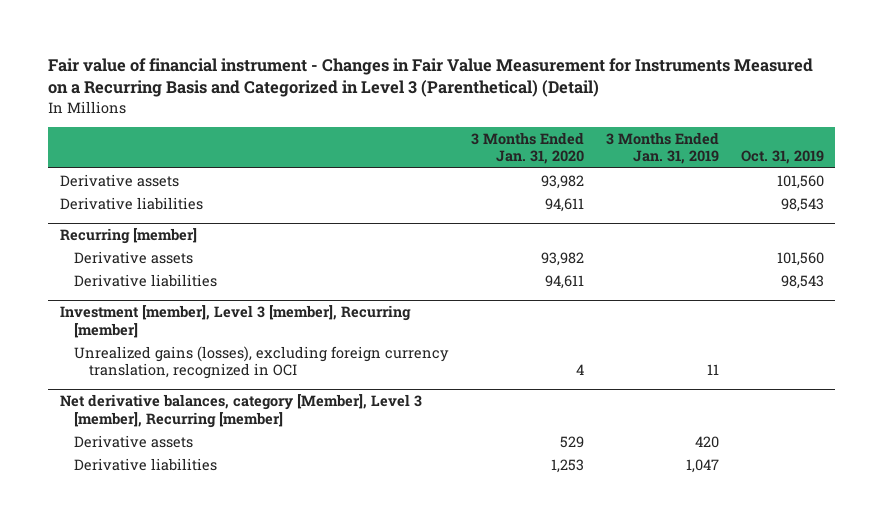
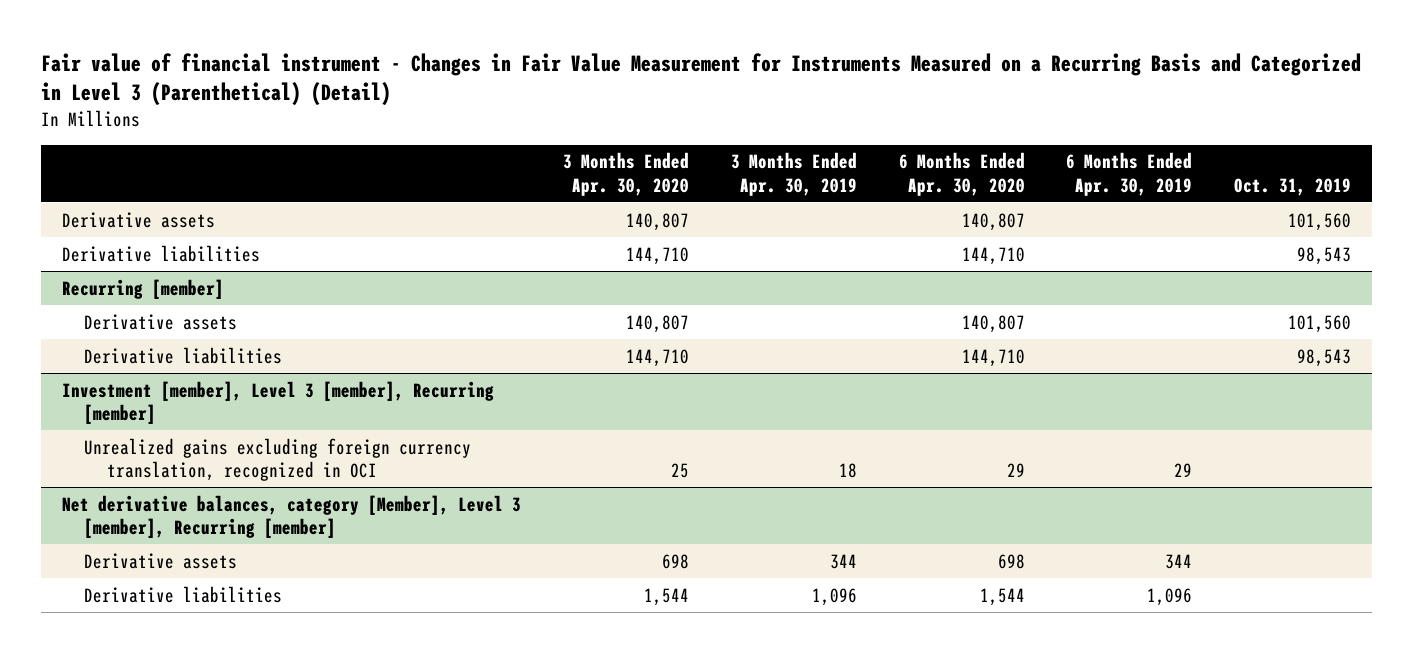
- | 3 Months Ended Jan. 31, 2020 | 3 Months Ended Jan. 31, 2019 | Oct. 31, 2019
+ | 3 Months Ended Apr. 30, 2020 | 3 Months Ended Apr. 30, 2019 | 6 Months Ended Apr. 30, 2020 | 6 Months Ended Apr. 30, 2019 | Oct. 31, 2019
@ Investment [member], Level 3 [member], Recurring [member]
- Unrealized gains (losses), excluding foreign currency translation, recognized in OCI | 4 | 11 |
+ Unrealized gains excluding foreign currency translation, recognized in OCI | 25 | 18 | 29 | 29 |

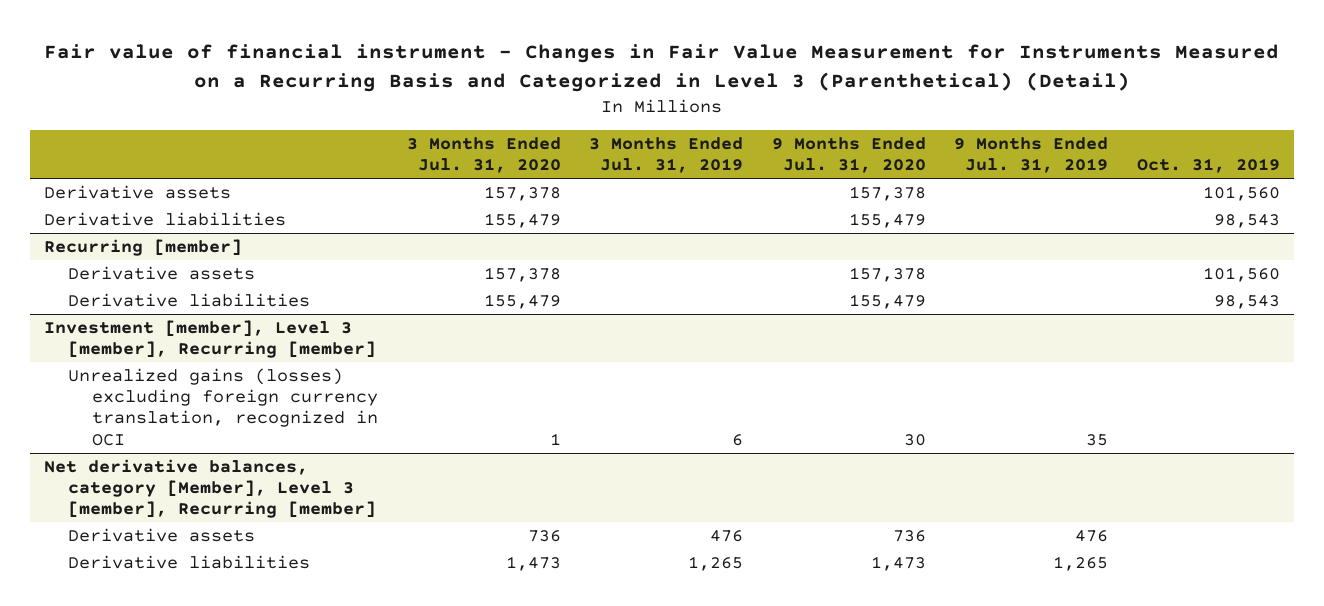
- | 3 Months Ended Apr. 30, 2020 | 3 Months Ended Apr. 30, 2019 | 6 Months Ended Apr. 30, 2020 | 6 Months Ended Apr. 30, 2019 | Oct. 31, 2019
+ | 3 Months Ended Jul. 31, 2020 | 3 Months Ended Jul. 31, 2019 | 9 Months Ended Jul. 31, 2020 | 9 Months Ended Jul. 31, 2019 | Oct. 31, 2019
@ Investment [member], Level 3 [member], Recurring [member]
- Unrealized gains excluding foreign currency translation, recognized in OCI | 25 | 18 | 29 | 29 |
+ Unrealized gains (losses) excluding foreign currency translation, recognized in OCI | 1 | 6 | 30 | 35 |

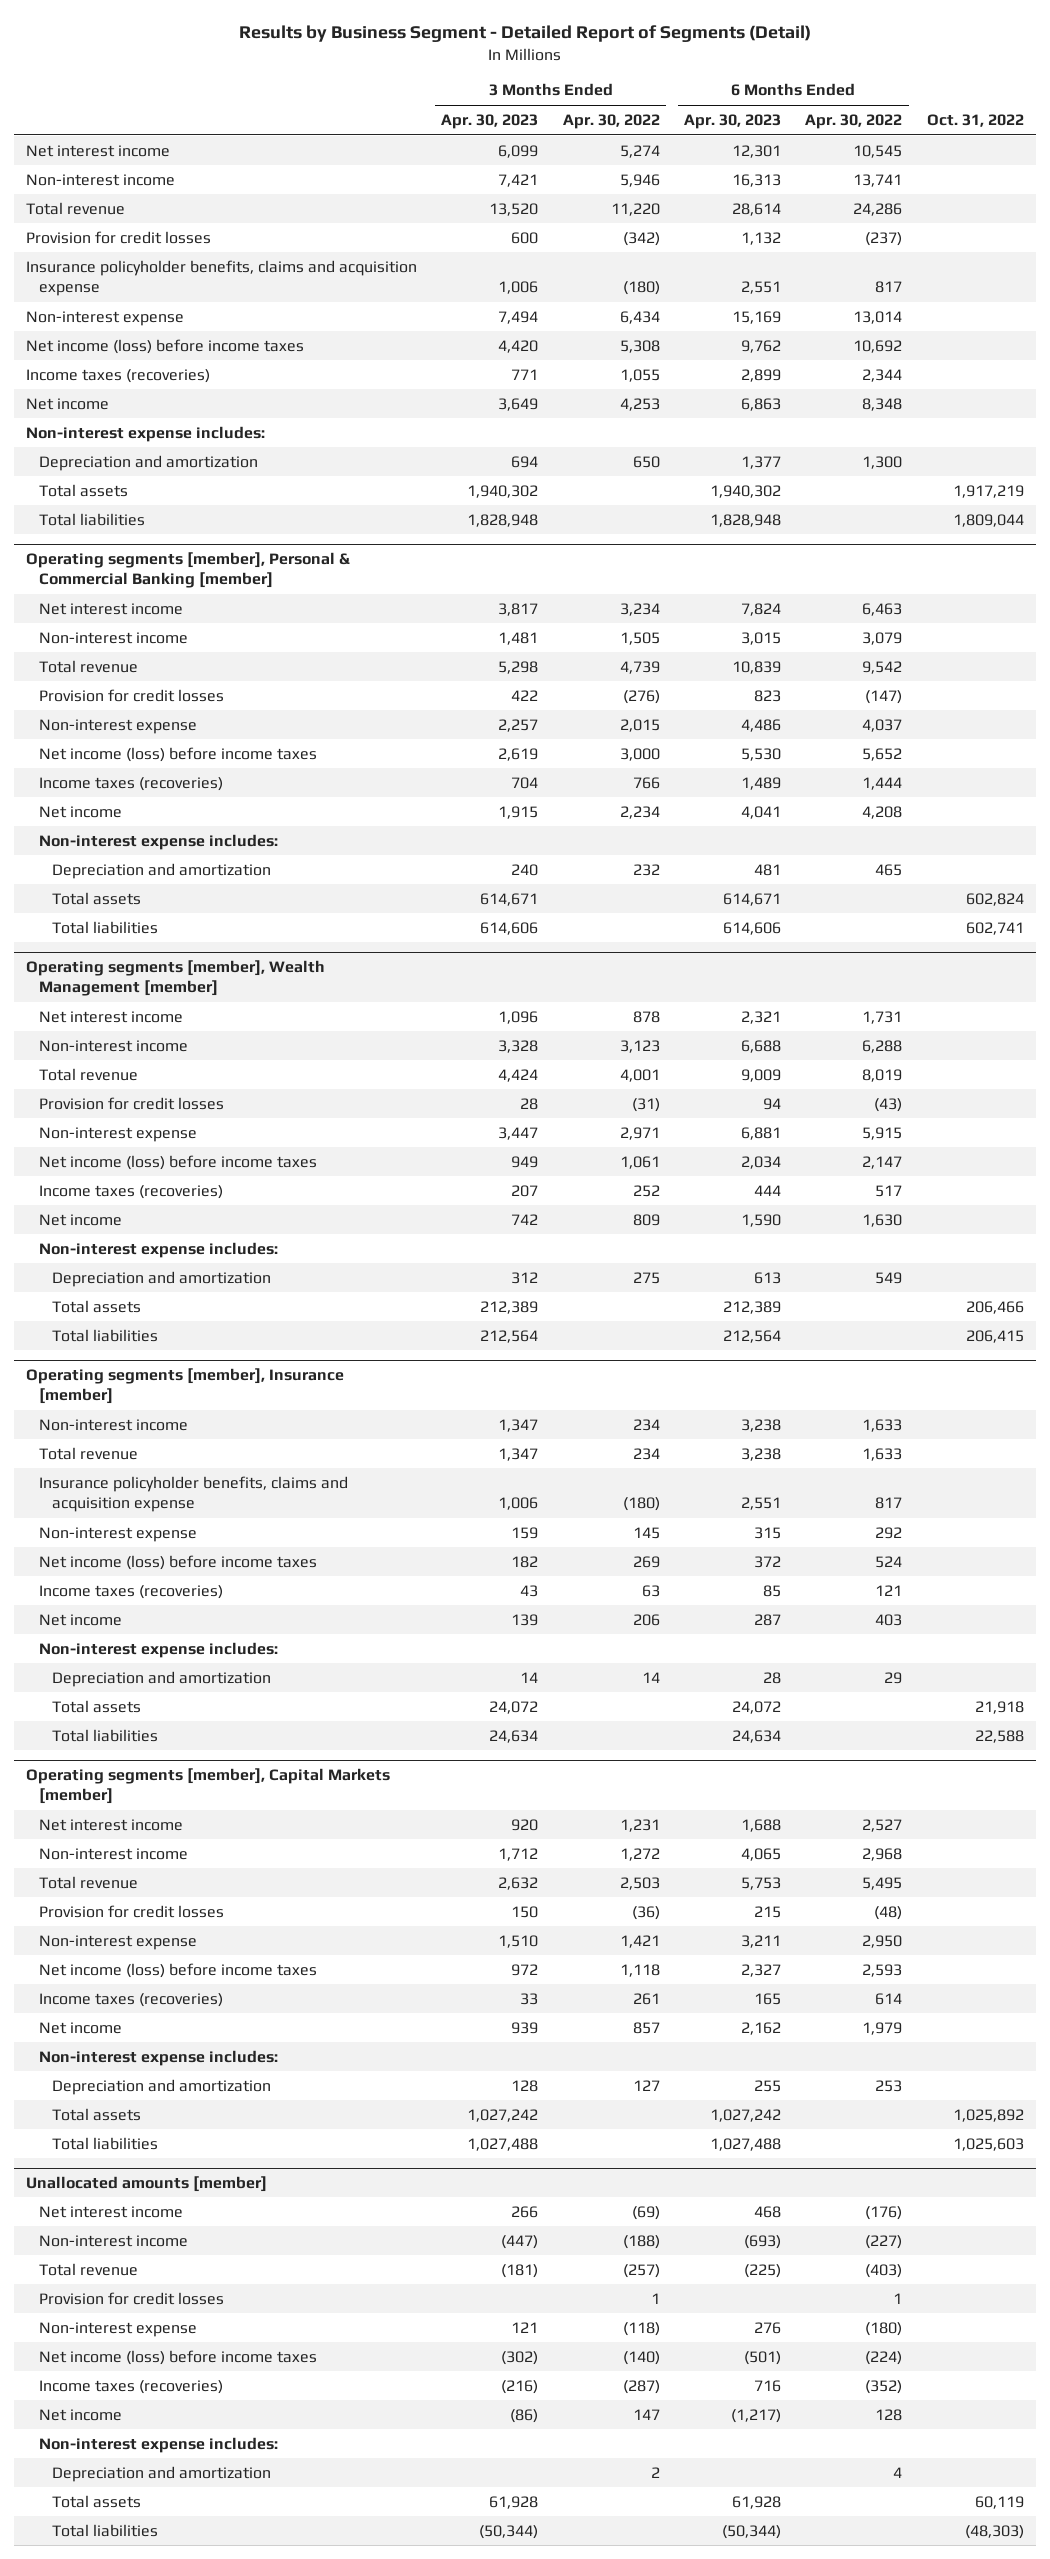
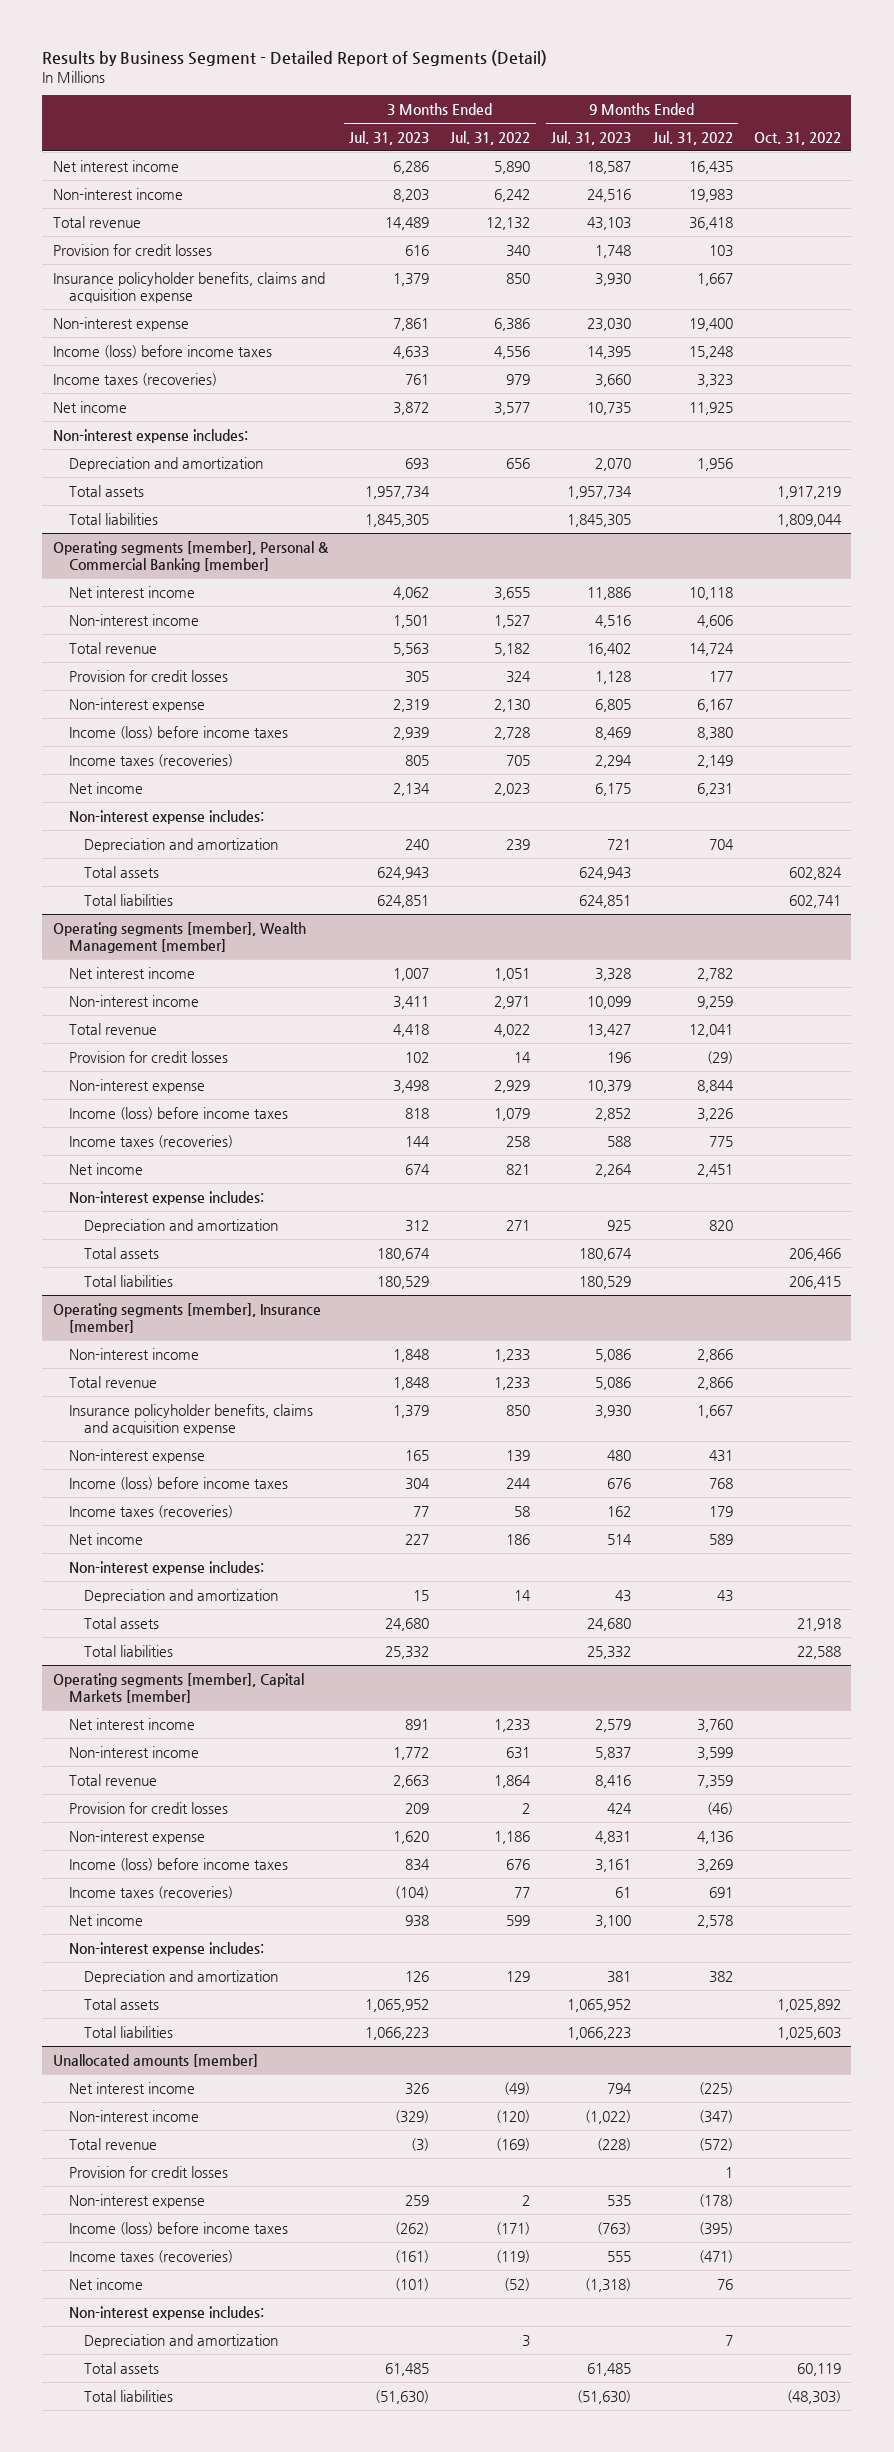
- | 3 Months Ended Apr. 30, 2023 | 3 Months Ended Apr. 30, 2022 | 6 Months Ended Apr. 30, 2023 | 6 Months Ended Apr. 30, 2022 | Oct. 31, 2022
+ | 3 Months Ended Jul. 31, 2023 | 3 Months Ended Jul. 31, 2022 | 9 Months Ended Jul. 31, 2023 | 9 Months Ended Jul. 31, 2022 | Oct. 31, 2022
- Net income (loss) before income taxes | 4,420 | 5,308 | 9,762 | 10,692 |
+ Income (loss) before income taxes | 4,633 | 4,556 | 14,395 | 15,248 |
@ Operating segments [member], Personal & Commercial Banking [member]
- Net income (loss) before income taxes | 2,619 | 3,000 | 5,530 | 5,652 |
+ Income (loss) before income taxes | 2,939 | 2,728 | 8,469 | 8,380 |
@ Operating segments [member], Wealth Management [member]
- Net income (loss) before income taxes | 949 | 1,061 | 2,034 | 2,147 |
+ Income (loss) before income taxes | 818 | 1,079 | 2,852 | 3,226 |
@ Operating segments [member], Insurance [member]
- Net income (loss) before income taxes | 182 | 269 | 372 | 524 |
+ Income (loss) before income taxes | 304 | 244 | 676 | 768 |
@ Operating segments [member], Capital Markets [member]
- Net income (loss) before income taxes | 972 | 1,118 | 2,327 | 2,593 |
+ Income (loss) before income taxes | 834 | 676 | 3,161 | 3,269 |
@ Unallocated amounts [member]
- Net income (loss) before income taxes | (302) | (140) | (501) | (224) |
+ Income (loss) before income taxes | (262) | (171) | (763) | (395) |

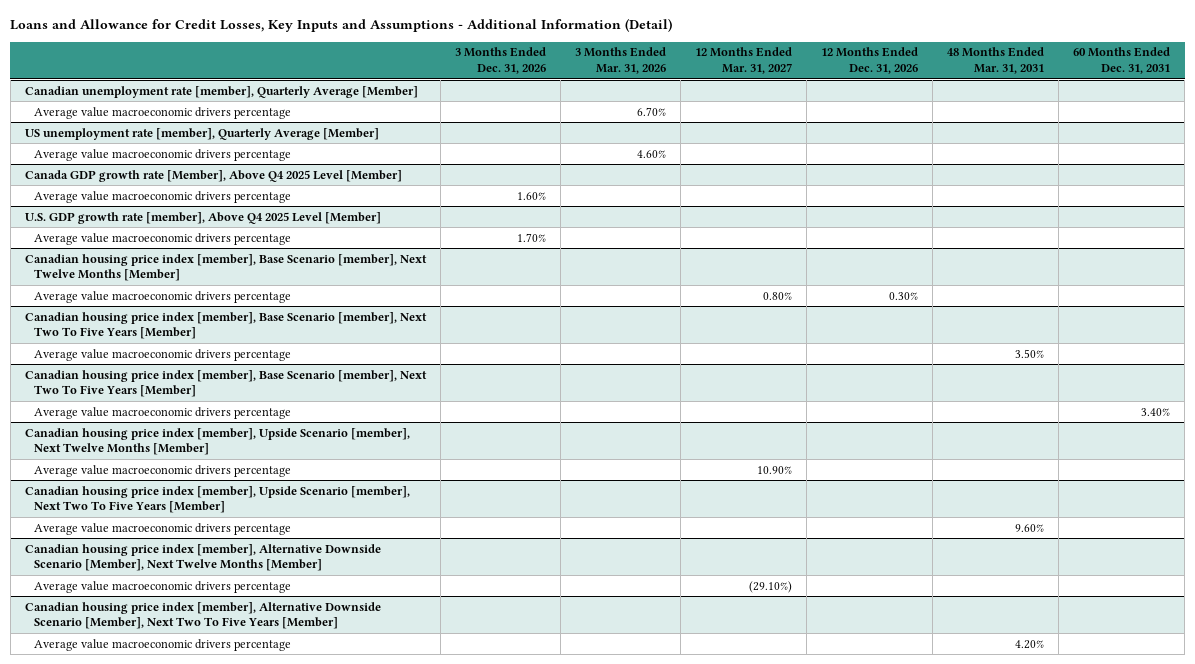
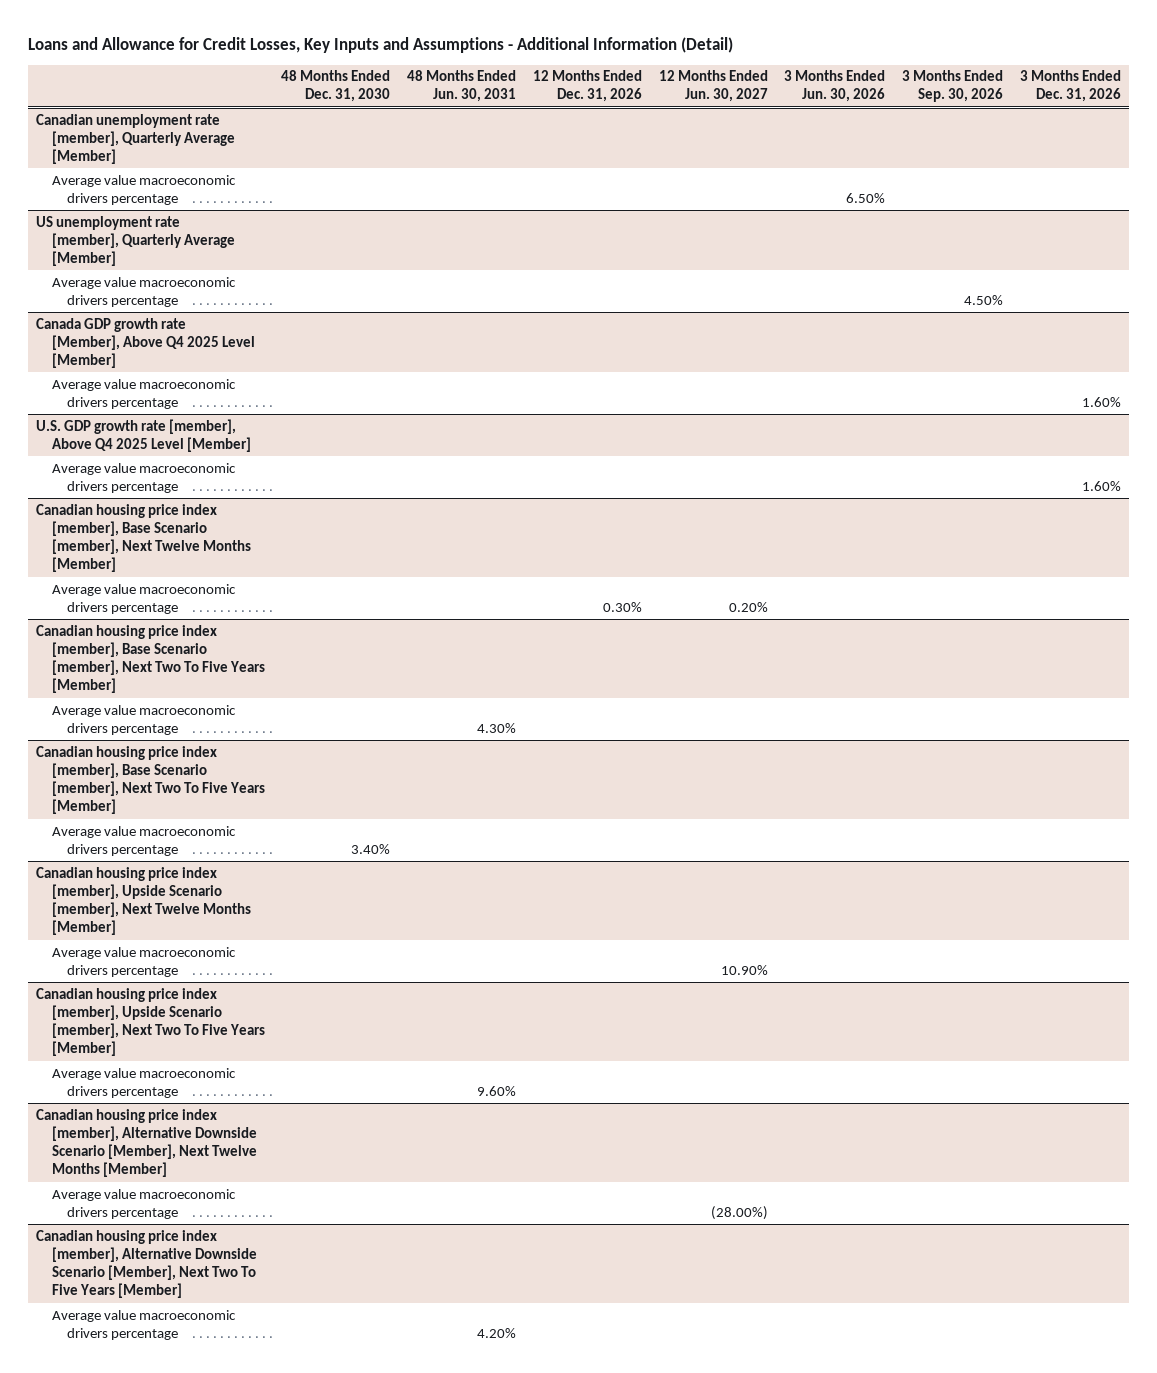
- | 3 Months Ended Dec. 31, 2026 | 3 Months Ended Mar. 31, 2026 | 12 Months Ended Mar. 31, 2027 | 12 Months Ended Dec. 31, 2026 | 48 Months Ended Mar. 31, 2031 | 60 Months Ended Dec. 31, 2031
+ | 48 Months Ended Dec. 31, 2030 | 48 Months Ended Jun. 30, 2031 | 12 Months Ended Dec. 31, 2026 | 12 Months Ended Jun. 30, 2027 | 3 Months Ended Jun. 30, 2026 | 3 Months Ended Sep. 30, 2026 | 3 Months Ended Dec. 31, 2026
@ U.S. GDP growth rate [member], Above Q4 2025 Level [Member]
- Average value macroeconomic drivers percentage | 1.70% | | | | |
+ Average value macroeconomic drivers percentage | | | | | | | 1.60%

